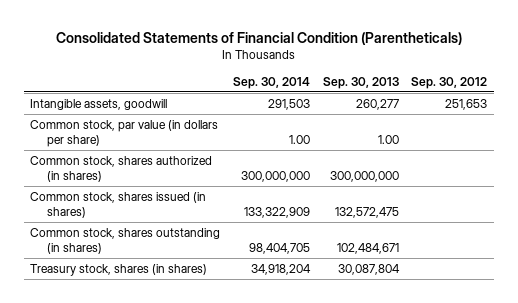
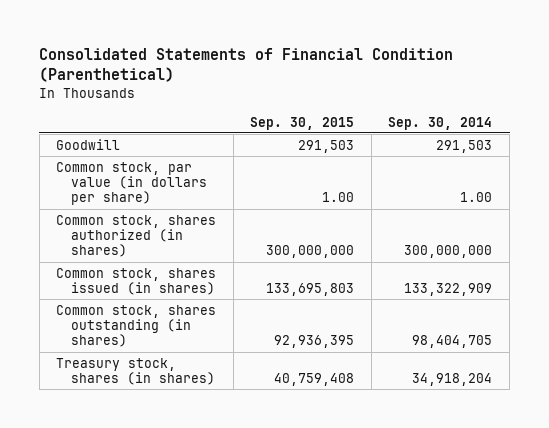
- Consolidated Statements of Financial Condition (Parentheticals)
+ Consolidated Statements of Financial Condition (Parenthetical)
- | Sep. 30, 2014 | Sep. 30, 2013 | Sep. 30, 2012
+ | Sep. 30, 2015 | Sep. 30, 2014
- Intangible assets, goodwill | 291,503 | 260,277 | 251,653
+ Goodwill | 291,503 | 291,503

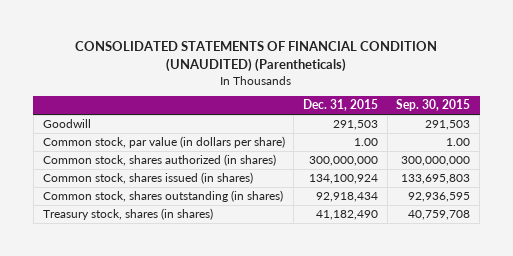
- Consolidated Statements of Financial Condition (Parenthetical)
+ CONSOLIDATED STATEMENTS OF FINANCIAL CONDITION (UNAUDITED) (Parentheticals)
- | Sep. 30, 2015 | Sep. 30, 2014
+ | Dec. 31, 2015 | Sep. 30, 2015
- Common stock, shares outstanding (in shares) | 92,936,395 | 98,404,705
- Treasury stock, shares (in shares) | 40,759,408 | 34,918,204
+ Common stock, shares outstanding (in shares) | 92,918,434 | 92,936,595
+ Treasury stock, shares (in shares) | 41,182,490 | 40,759,708

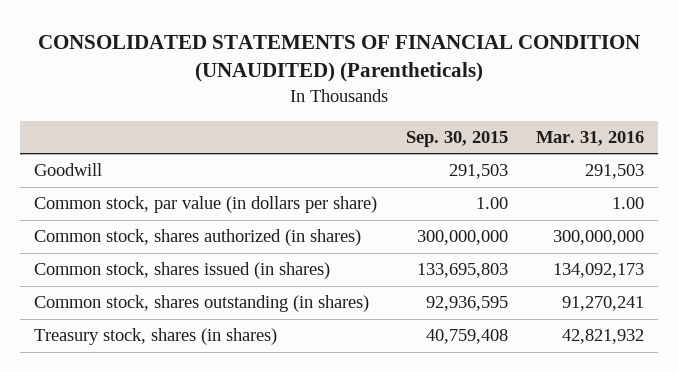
- | Dec. 31, 2015 | Sep. 30, 2015
+ | Sep. 30, 2015 | Mar. 31, 2016
- Treasury stock, shares (in shares) | 41,182,490 | 40,759,708
+ Treasury stock, shares (in shares) | 40,759,408 | 42,821,932

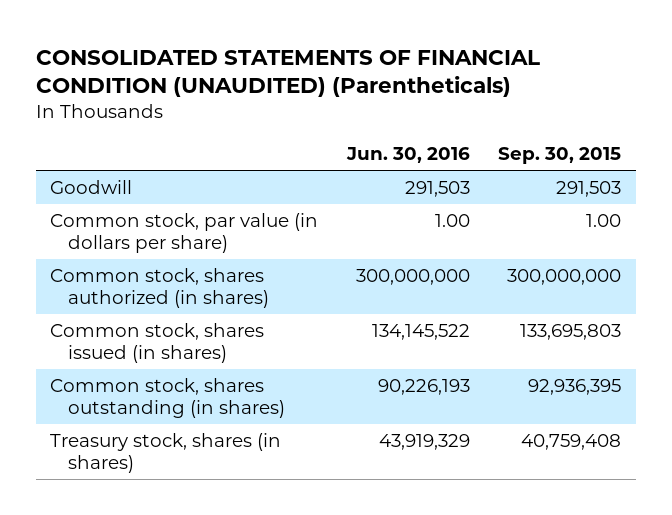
- | Sep. 30, 2015 | Mar. 31, 2016
+ | Jun. 30, 2016 | Sep. 30, 2015
- Common stock, shares outstanding (in shares) | 92,936,595 | 91,270,241
+ Common stock, shares outstanding (in shares) | 90,226,193 | 92,936,395

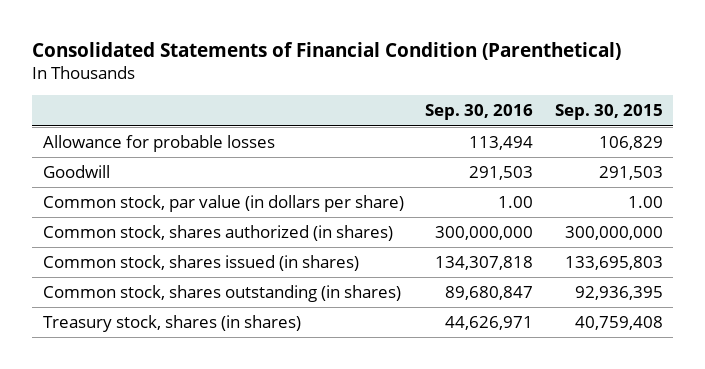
- CONSOLIDATED STATEMENTS OF FINANCIAL CONDITION (UNAUDITED) (Parentheticals)
+ Consolidated Statements of Financial Condition (Parenthetical)
- | Jun. 30, 2016 | Sep. 30, 2015
+ | Sep. 30, 2016 | Sep. 30, 2015
+ Allowance for probable losses | 113,494 | 106,829

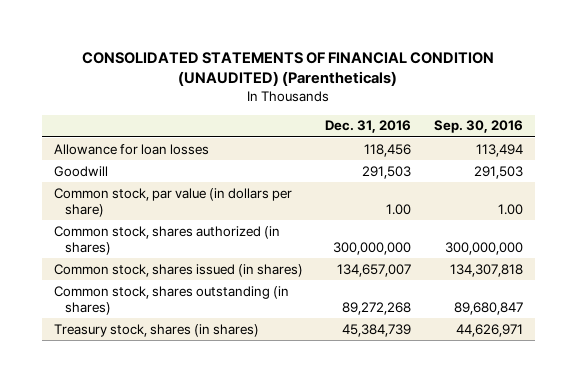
- Consolidated Statements of Financial Condition (Parenthetical)
+ CONSOLIDATED STATEMENTS OF FINANCIAL CONDITION (UNAUDITED) (Parentheticals)
- | Sep. 30, 2016 | Sep. 30, 2015
+ | Dec. 31, 2016 | Sep. 30, 2016
- Allowance for probable losses | 113,494 | 106,829
+ Allowance for loan losses | 118,456 | 113,494

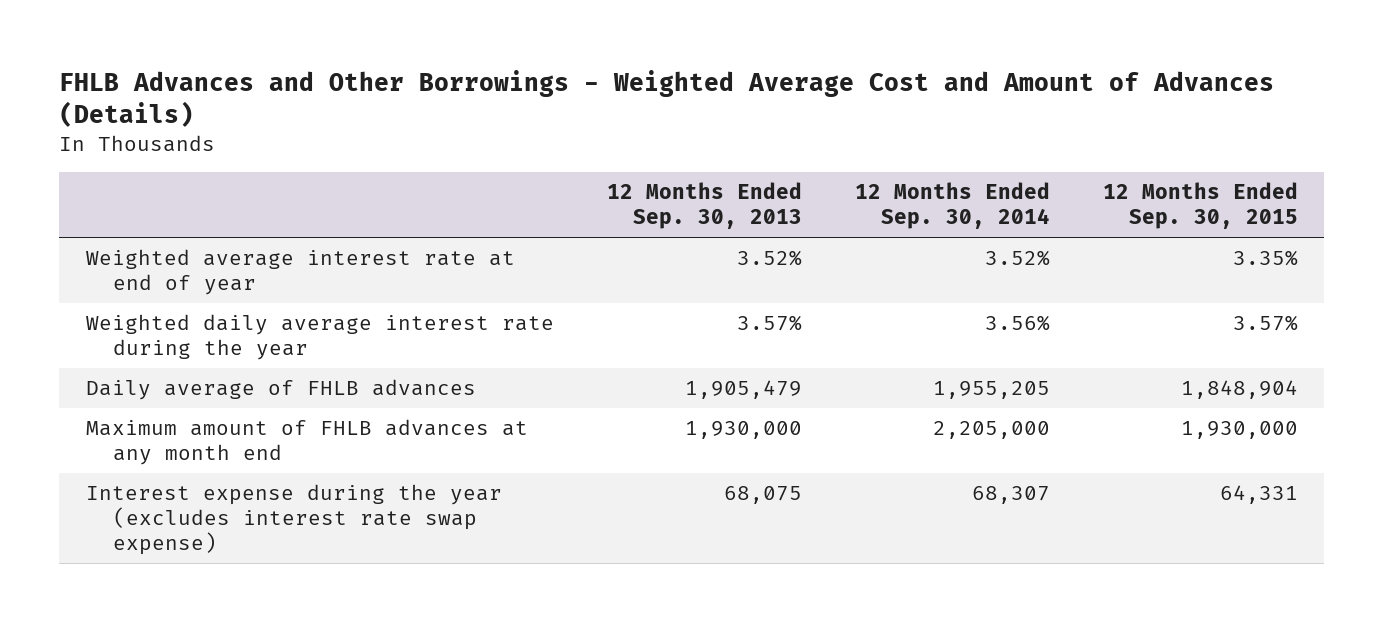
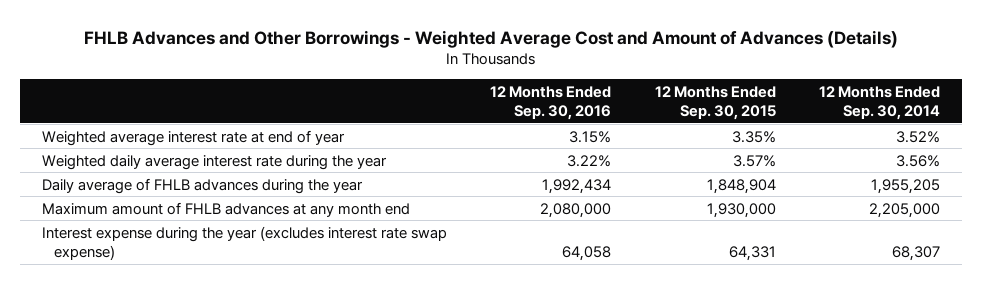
- | 12 Months Ended Sep. 30, 2013 | 12 Months Ended Sep. 30, 2014 | 12 Months Ended Sep. 30, 2015
+ | 12 Months Ended Sep. 30, 2016 | 12 Months Ended Sep. 30, 2015 | 12 Months Ended Sep. 30, 2014
- Daily average of FHLB advances | 1,905,479 | 1,955,205 | 1,848,904
+ Daily average of FHLB advances during the year | 1,992,434 | 1,848,904 | 1,955,205

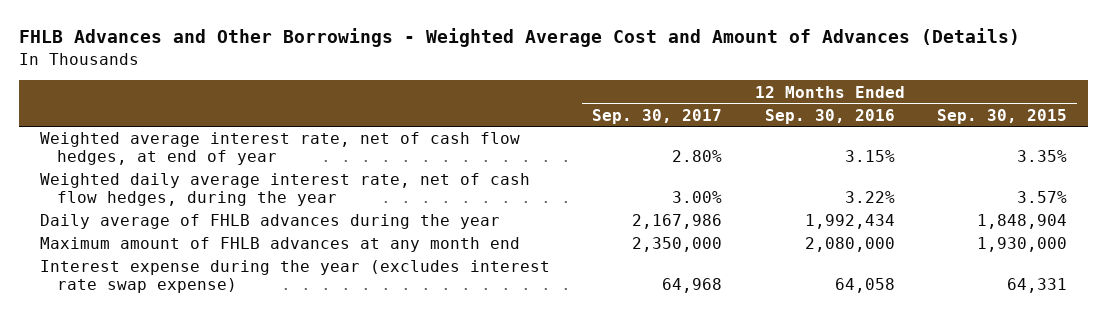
- | 12 Months Ended Sep. 30, 2016 | 12 Months Ended Sep. 30, 2015 | 12 Months Ended Sep. 30, 2014
+ | 12 Months Ended Sep. 30, 2017 | 12 Months Ended Sep. 30, 2016 | 12 Months Ended Sep. 30, 2015
- Weighted average interest rate at end of year | 3.15% | 3.35% | 3.52%
- Weighted daily average interest rate during the year | 3.22% | 3.57% | 3.56%
+ Weighted average interest rate, net of cash flow hedges, at end of year | 2.80% | 3.15% | 3.35%
+ Weighted daily average interest rate, net of cash flow hedges, during the year | 3.00% | 3.22% | 3.57%

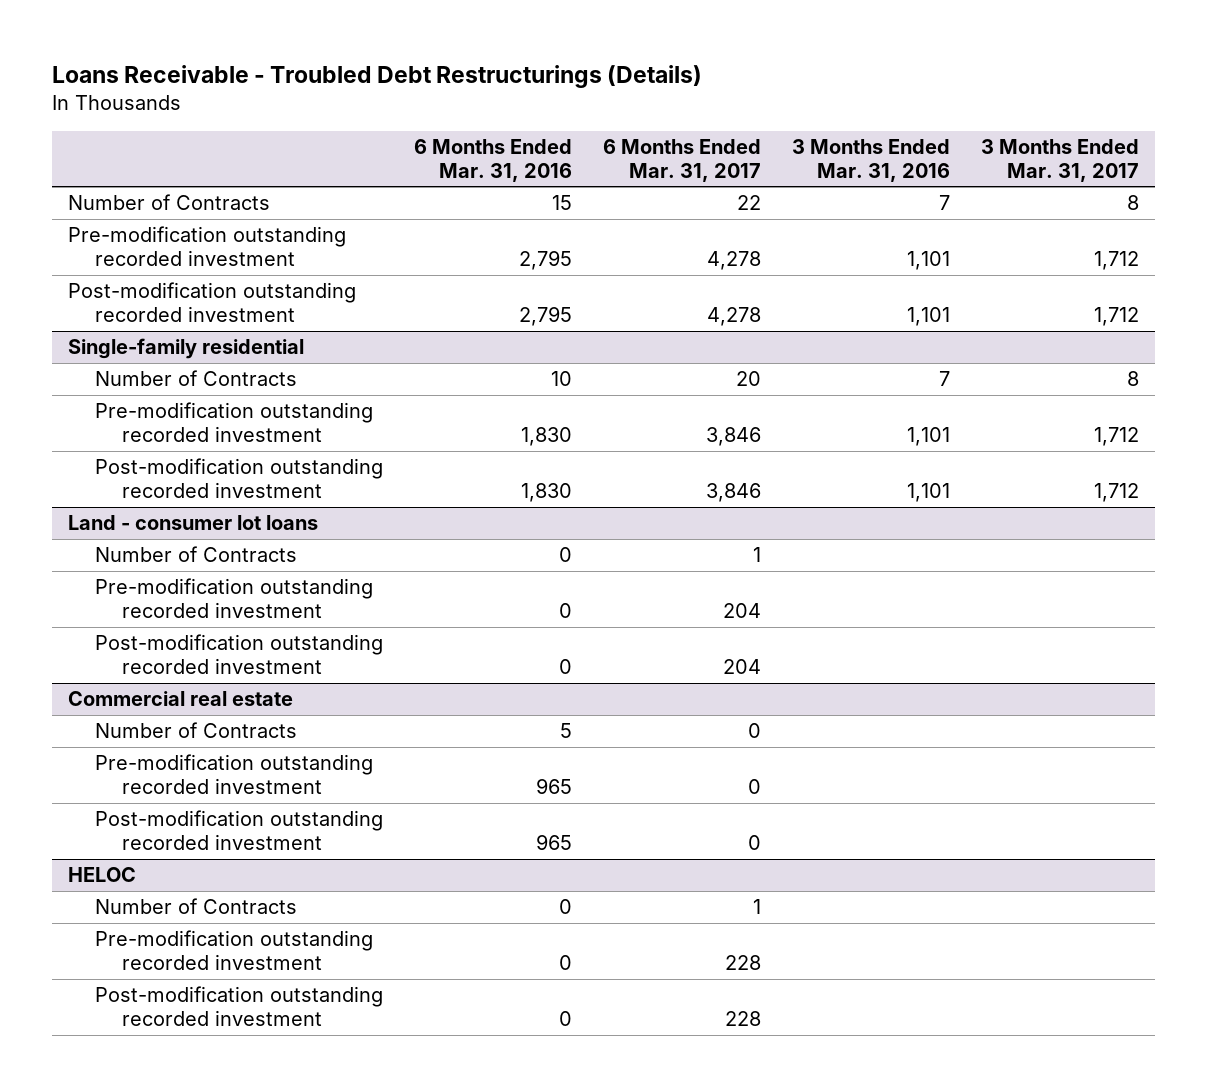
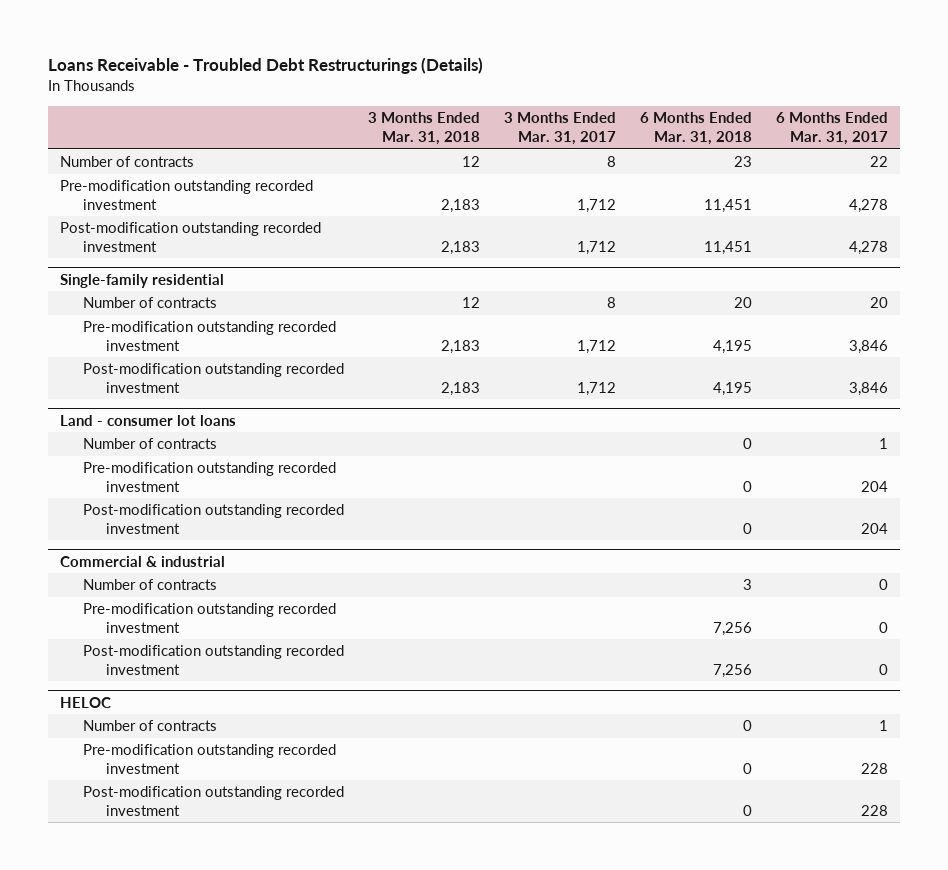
- | 6 Months Ended Mar. 31, 2016 | 6 Months Ended Mar. 31, 2017 | 3 Months Ended Mar. 31, 2016 | 3 Months Ended Mar. 31, 2017
+ | 3 Months Ended Mar. 31, 2018 | 3 Months Ended Mar. 31, 2017 | 6 Months Ended Mar. 31, 2018 | 6 Months Ended Mar. 31, 2017
- Number of Contracts | 15 | 22 | 7 | 8
+ Number of contracts | 12 | 8 | 23 | 22
@ Single-family residential
- Number of Contracts | 10 | 20 | 7 | 8
+ Number of contracts | 12 | 8 | 20 | 20
@ Land - consumer lot loans
- Number of Contracts | 0 | 1 | |
+ Number of contracts | | | 0 | 1
- Commercial real estate
- Number of Contracts | 5 | 0 | |
+ Commercial & industrial
+ Number of contracts | | | 3 | 0
@ HELOC
- Number of Contracts | 0 | 1 | |
+ Number of contracts | | | 0 | 1

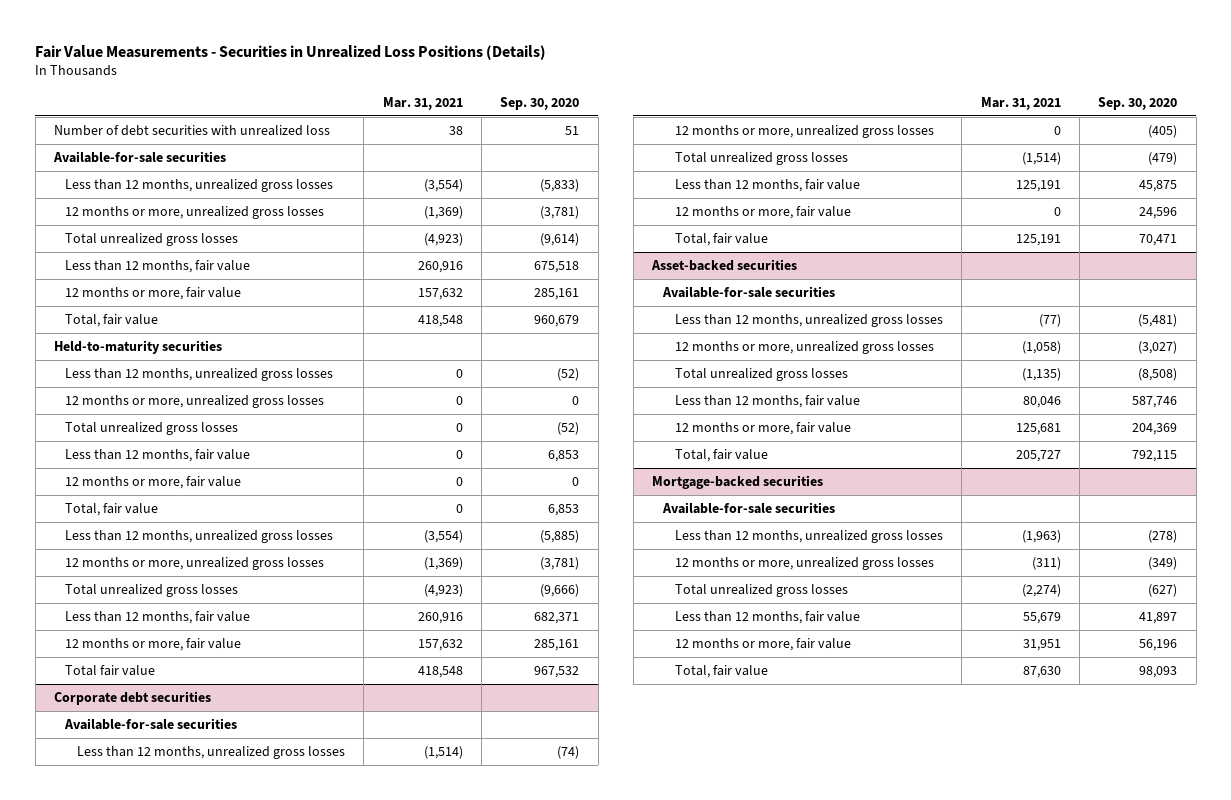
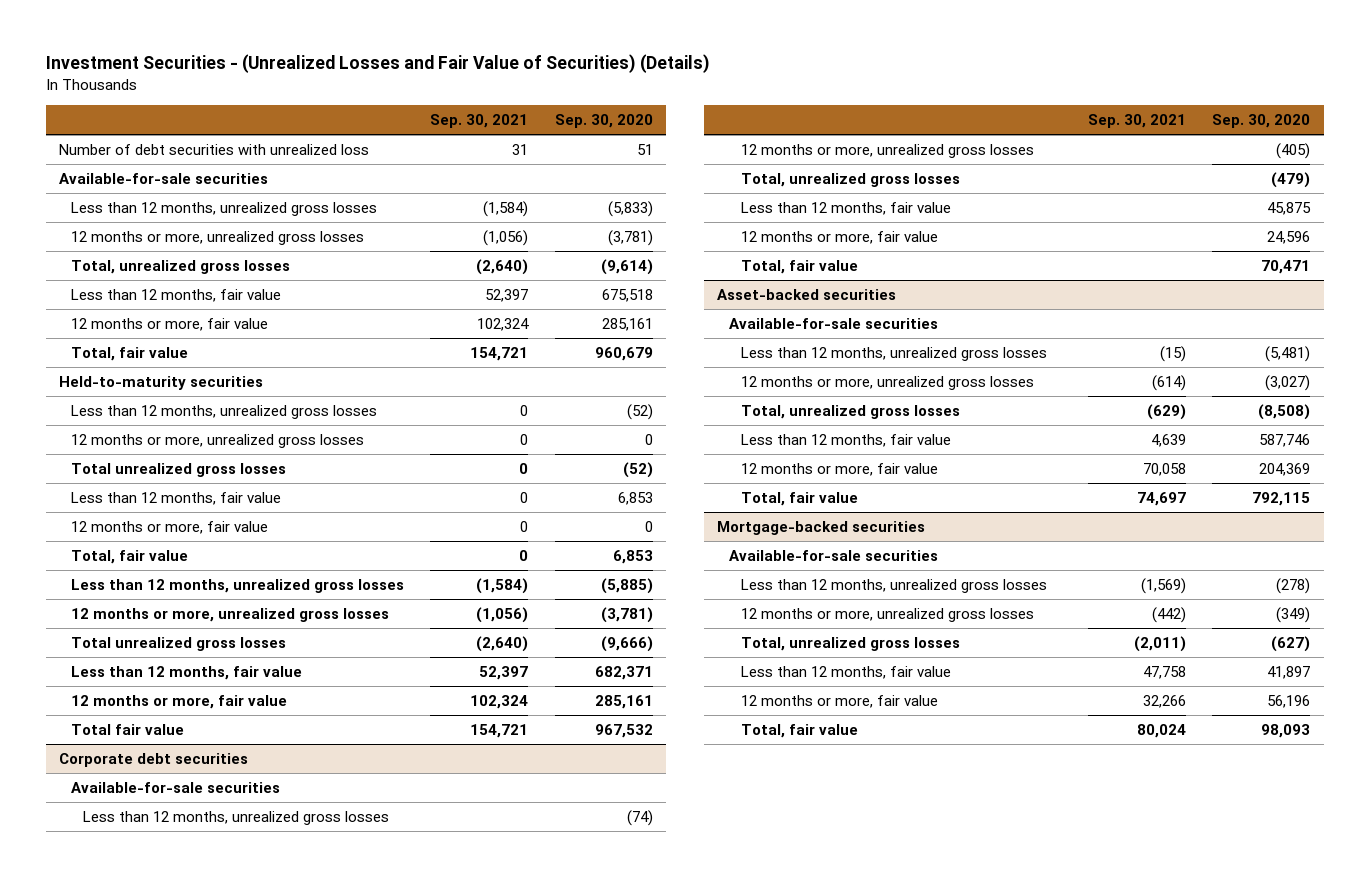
- Fair Value Measurements - Securities in Unrealized Loss Positions (Details)
+ Investment Securities - (Unrealized Losses and Fair Value of Securities) (Details)
- | Mar. 31, 2021 | Sep. 30, 2020
+ | Sep. 30, 2021 | Sep. 30, 2020
- Total unrealized gross losses | (4,923) | (9,614)
+ Total, unrealized gross losses | (2,640) | (9,614)
@ Corporate debt securities
- Total unrealized gross losses | (1,514) | (479)
+ Total, unrealized gross losses | | (479)
@ Asset-backed securities
- Total unrealized gross losses | (1,135) | (8,508)
+ Total, unrealized gross losses | (629) | (8,508)
@ Mortgage-backed securities
- Total unrealized gross losses | (2,274) | (627)
+ Total, unrealized gross losses | (2,011) | (627)

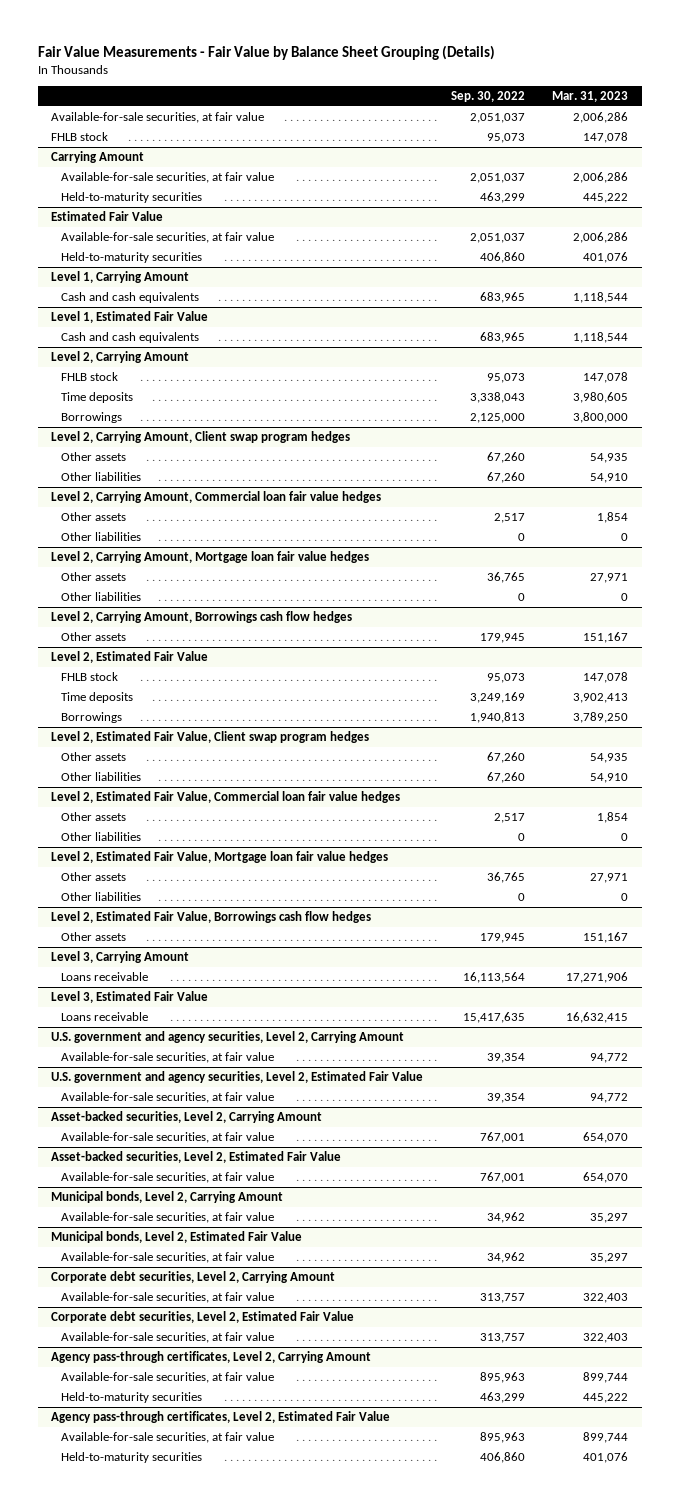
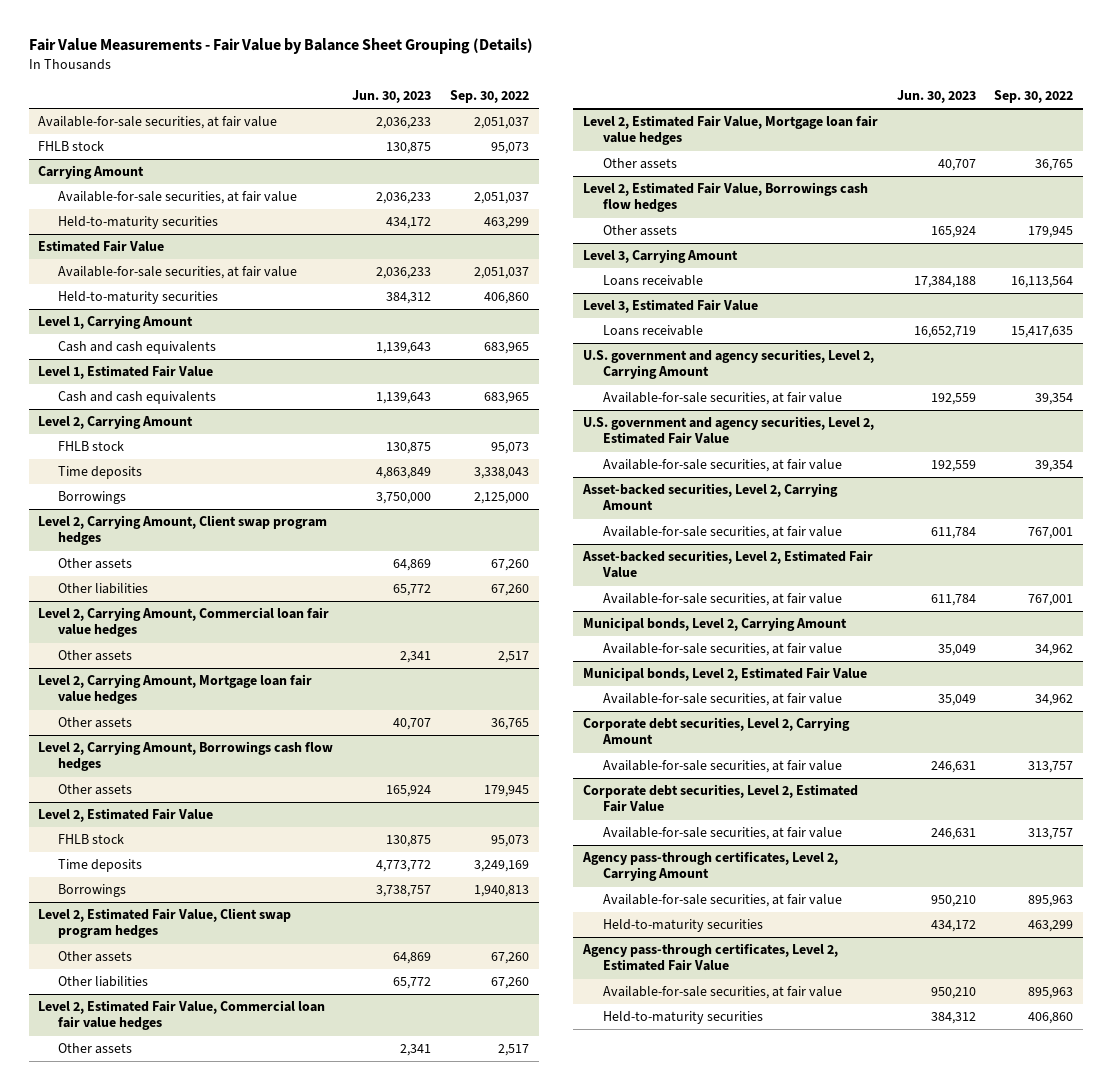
- | Sep. 30, 2022 | Mar. 31, 2023
+ | Jun. 30, 2023 | Sep. 30, 2022
@ Level 2, Carrying Amount, Commercial loan fair value hedges
- Other liabilities | 0 | 0
@ Level 2, Carrying Amount, Mortgage loan fair value hedges
- Other liabilities | 0 | 0
@ Level 2, Estimated Fair Value, Commercial loan fair value hedges
- Other liabilities | 0 | 0
@ Level 2, Estimated Fair Value, Mortgage loan fair value hedges
- Other liabilities | 0 | 0

